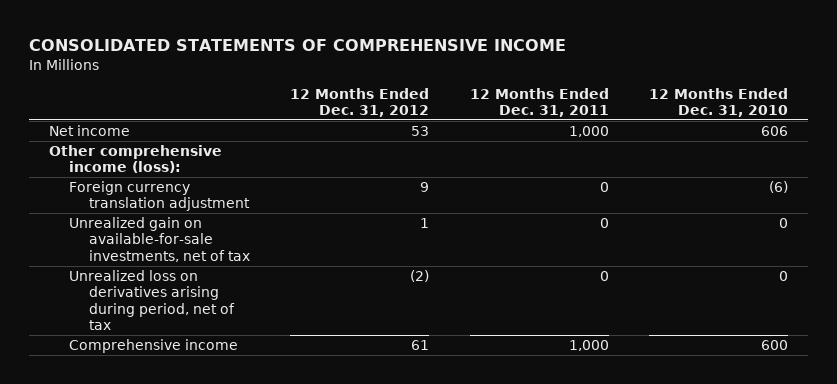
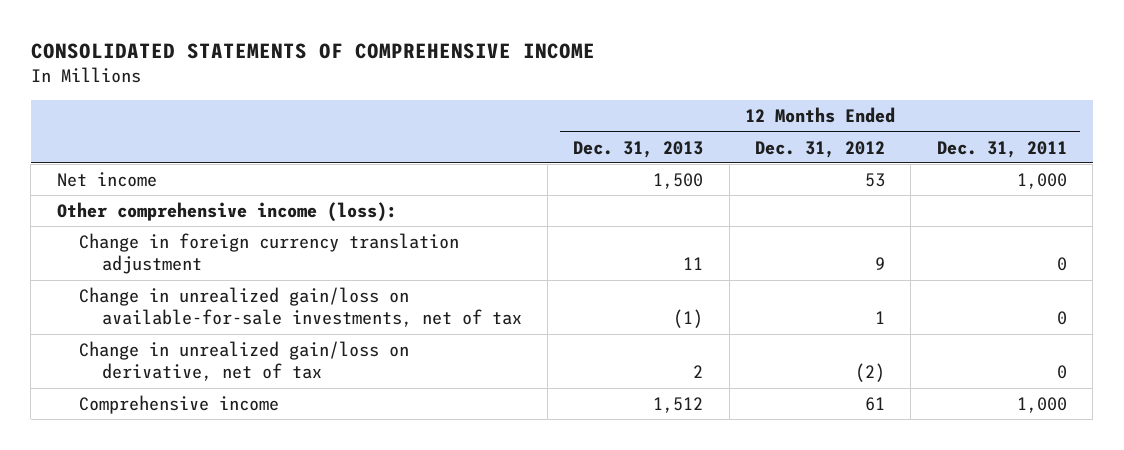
- | 12 Months Ended Dec. 31, 2012 | 12 Months Ended Dec. 31, 2011 | 12 Months Ended Dec. 31, 2010
+ | 12 Months Ended Dec. 31, 2013 | 12 Months Ended Dec. 31, 2012 | 12 Months Ended Dec. 31, 2011
- Foreign currency translation adjustment | 9 | 0 | (6)
- Unrealized gain on available-for-sale investments, net of tax | 1 | 0 | 0
- Unrealized loss on derivatives arising during period, net of tax | (2) | 0 | 0
+ Change in foreign currency translation adjustment | 11 | 9 | 0
+ Change in unrealized gain/loss on available-for-sale investments, net of tax | (1) | 1 | 0
+ Change in unrealized gain/loss on derivative, net of tax | 2 | (2) | 0

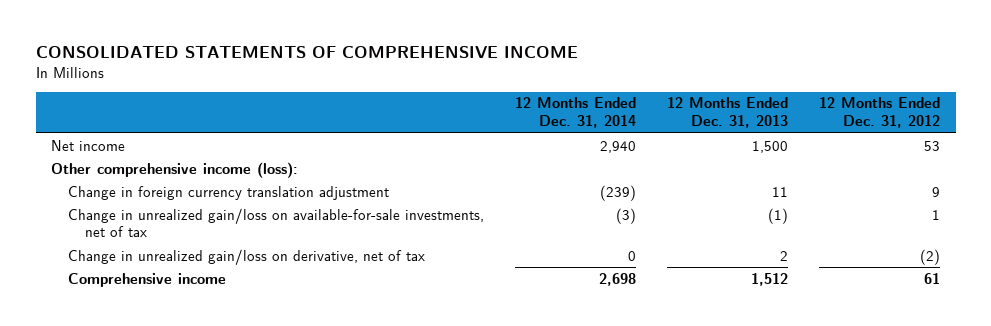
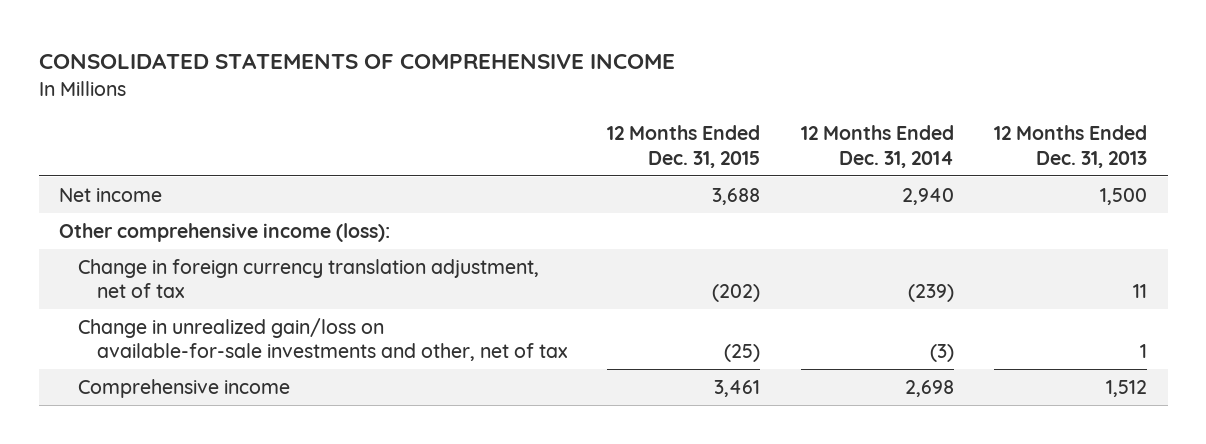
- | 12 Months Ended Dec. 31, 2014 | 12 Months Ended Dec. 31, 2013 | 12 Months Ended Dec. 31, 2012
+ | 12 Months Ended Dec. 31, 2015 | 12 Months Ended Dec. 31, 2014 | 12 Months Ended Dec. 31, 2013
- Change in foreign currency translation adjustment | (239) | 11 | 9
- Change in unrealized gain/loss on available-for-sale investments, net of tax | (3) | (1) | 1
- Change in unrealized gain/loss on derivative, net of tax | 0 | 2 | (2)
+ Change in foreign currency translation adjustment, net of tax | (202) | (239) | 11
+ Change in unrealized gain/loss on available-for-sale investments and other, net of tax | (25) | (3) | 1

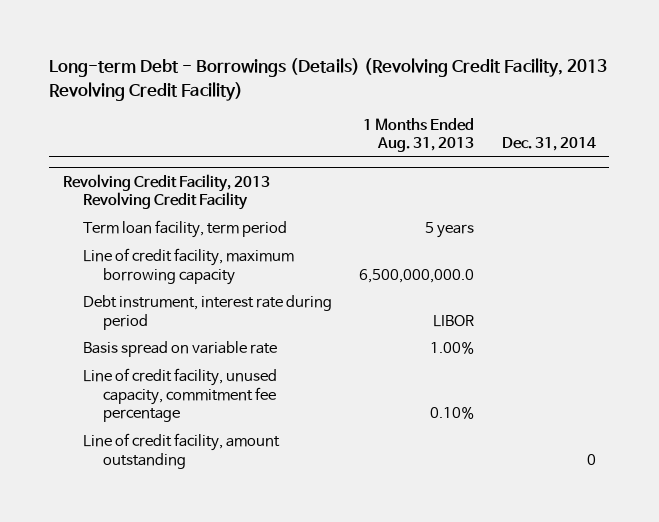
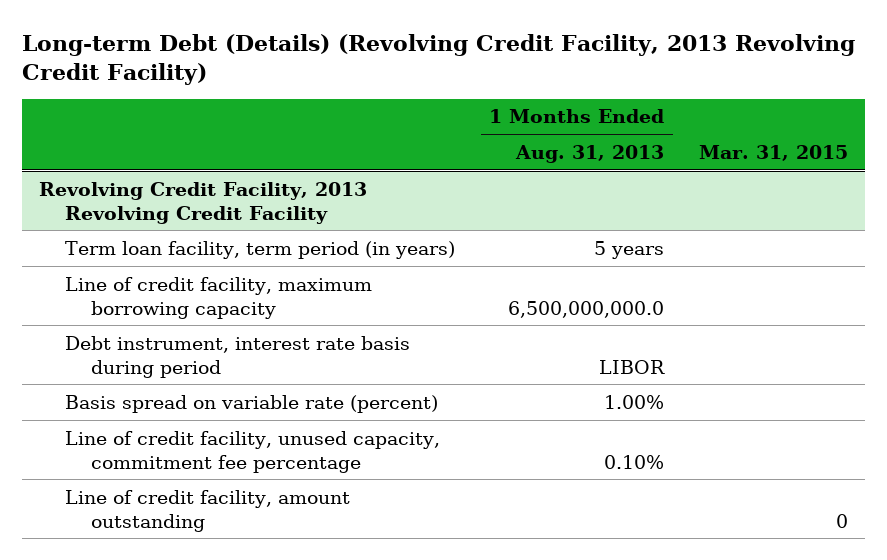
- Long-term Debt - Borrowings (Details) (Revolving Credit Facility, 2013 Revolving Credit Facility)
+ Long-term Debt (Details) (Revolving Credit Facility, 2013 Revolving Credit Facility)
- | 1 Months Ended Aug. 31, 2013 | Dec. 31, 2014
+ | 1 Months Ended Aug. 31, 2013 | Mar. 31, 2015
@ Revolving Credit Facility, 2013 Revolving Credit Facility
- Term loan facility, term period | 5 years |
+ Term loan facility, term period (in years) | 5 years |
- Debt instrument, interest rate during period | LIBOR |
- Basis spread on variable rate | 1.00% |
+ Debt instrument, interest rate basis during period | LIBOR |
+ Basis spread on variable rate (percent) | 1.00% |

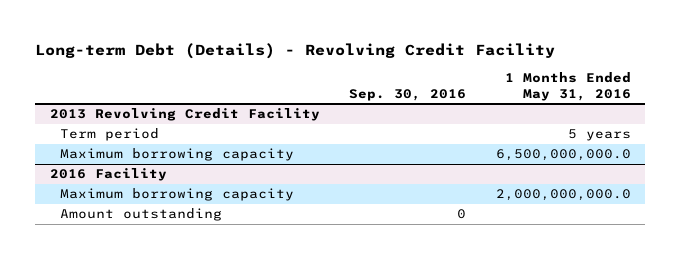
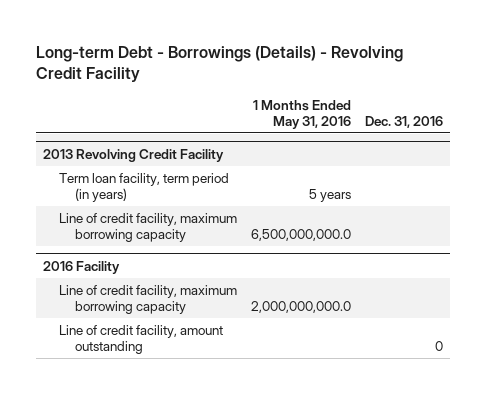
- Long-term Debt (Details) - Revolving Credit Facility
+ Long-term Debt - Borrowings (Details) - Revolving Credit Facility
- | Sep. 30, 2016 | 1 Months Ended May 31, 2016
+ | 1 Months Ended May 31, 2016 | Dec. 31, 2016
@ 2013 Revolving Credit Facility
- Term period | | 5 years
- Maximum borrowing capacity | | 6,500,000,000.0
+ Term loan facility, term period (in years) | 5 years |
+ Line of credit facility, maximum borrowing capacity | 6,500,000,000.0 |
@ 2016 Facility
- Maximum borrowing capacity | | 2,000,000,000.0
- Amount outstanding | 0 |
+ Line of credit facility, maximum borrowing capacity | 2,000,000,000.0 |
+ Line of credit facility, amount outstanding | | 0

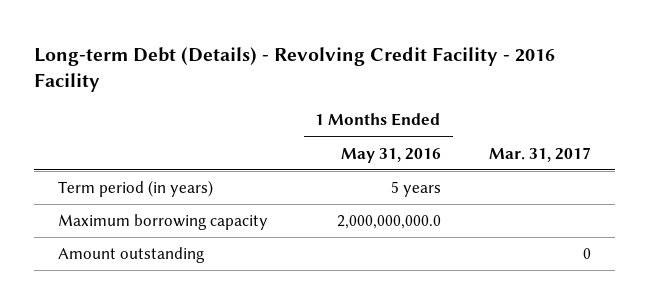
- Long-term Debt - Borrowings (Details) - Revolving Credit Facility
+ Long-term Debt (Details) - Revolving Credit Facility - 2016 Facility
- | 1 Months Ended May 31, 2016 | Dec. 31, 2016
+ | 1 Months Ended May 31, 2016 | Mar. 31, 2017
- 2013 Revolving Credit Facility
- Term loan facility, term period (in years) | 5 years |
- Line of credit facility, maximum borrowing capacity | 6,500,000,000.0 |
- 2016 Facility
- Line of credit facility, maximum borrowing capacity | 2,000,000,000.0 |
- Line of credit facility, amount outstanding | | 0
+ Term period (in years) | 5 years |
+ Maximum borrowing capacity | 2,000,000,000.0 |
+ Amount outstanding | | 0

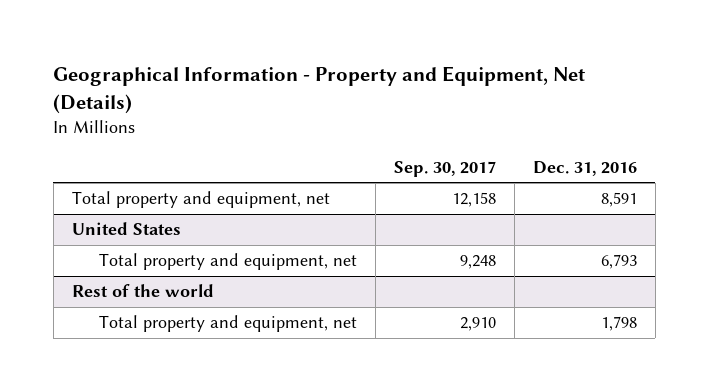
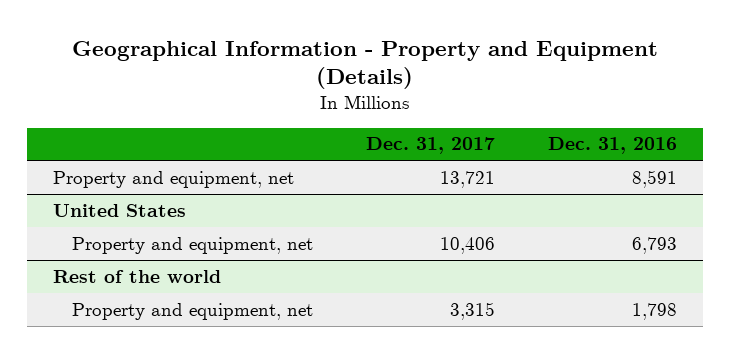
- Geographical Information - Property and Equipment, Net (Details)
+ Geographical Information - Property and Equipment (Details)
- | Sep. 30, 2017 | Dec. 31, 2016
+ | Dec. 31, 2017 | Dec. 31, 2016
- Total property and equipment, net | 12,158 | 8,591
+ Property and equipment, net | 13,721 | 8,591
@ United States
- Total property and equipment, net | 9,248 | 6,793
+ Property and equipment, net | 10,406 | 6,793
@ Rest of the world
- Total property and equipment, net | 2,910 | 1,798
+ Property and equipment, net | 3,315 | 1,798

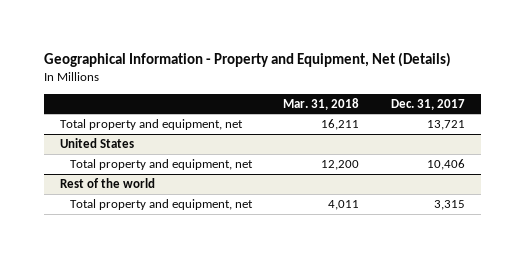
- Geographical Information - Property and Equipment (Details)
+ Geographical Information - Property and Equipment, Net (Details)
- | Dec. 31, 2017 | Dec. 31, 2016
+ | Mar. 31, 2018 | Dec. 31, 2017
- Property and equipment, net | 13,721 | 8,591
+ Total property and equipment, net | 16,211 | 13,721
@ United States
- Property and equipment, net | 10,406 | 6,793
+ Total property and equipment, net | 12,200 | 10,406
@ Rest of the world
- Property and equipment, net | 3,315 | 1,798
+ Total property and equipment, net | 4,011 | 3,315

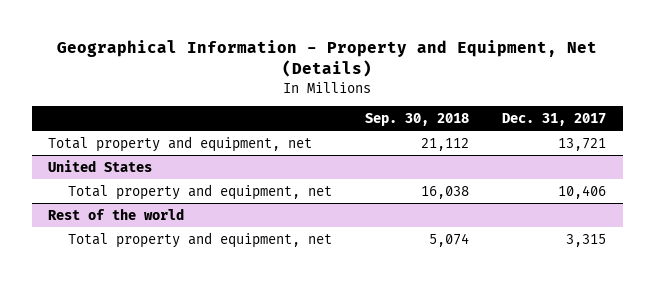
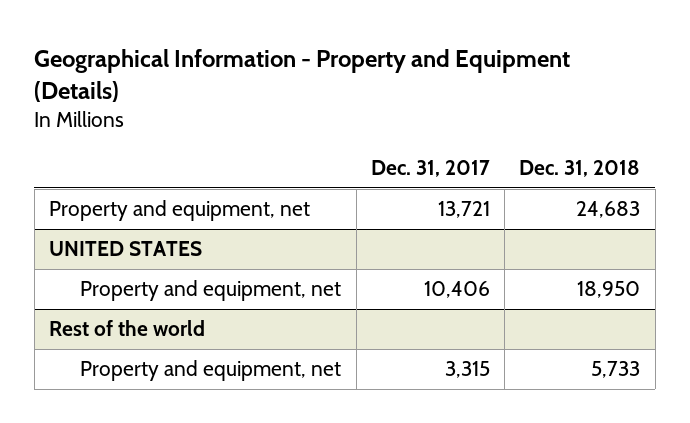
- Geographical Information - Property and Equipment, Net (Details)
+ Geographical Information - Property and Equipment (Details)
- | Sep. 30, 2018 | Dec. 31, 2017
+ | Dec. 31, 2017 | Dec. 31, 2018
- Total property and equipment, net | 21,112 | 13,721
- United States
- Total property and equipment, net | 16,038 | 10,406
+ Property and equipment, net | 13,721 | 24,683
+ UNITED STATES
+ Property and equipment, net | 10,406 | 18,950
@ Rest of the world
- Total property and equipment, net | 5,074 | 3,315
+ Property and equipment, net | 3,315 | 5,733

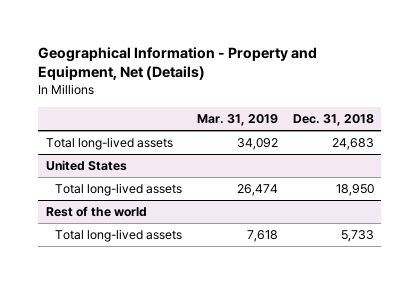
- Geographical Information - Property and Equipment (Details)
+ Geographical Information - Property and Equipment, Net (Details)
- | Dec. 31, 2017 | Dec. 31, 2018
+ | Mar. 31, 2019 | Dec. 31, 2018
- Property and equipment, net | 13,721 | 24,683
- UNITED STATES
- Property and equipment, net | 10,406 | 18,950
+ Total long-lived assets | 34,092 | 24,683
+ United States
+ Total long-lived assets | 26,474 | 18,950
@ Rest of the world
- Property and equipment, net | 3,315 | 5,733
+ Total long-lived assets | 7,618 | 5,733

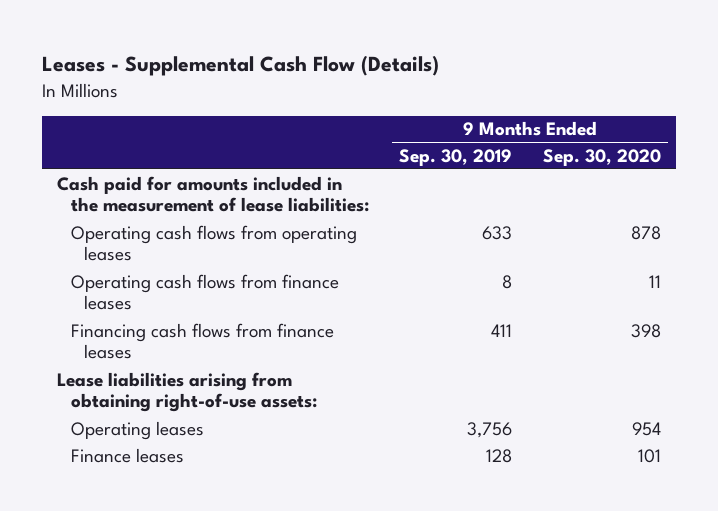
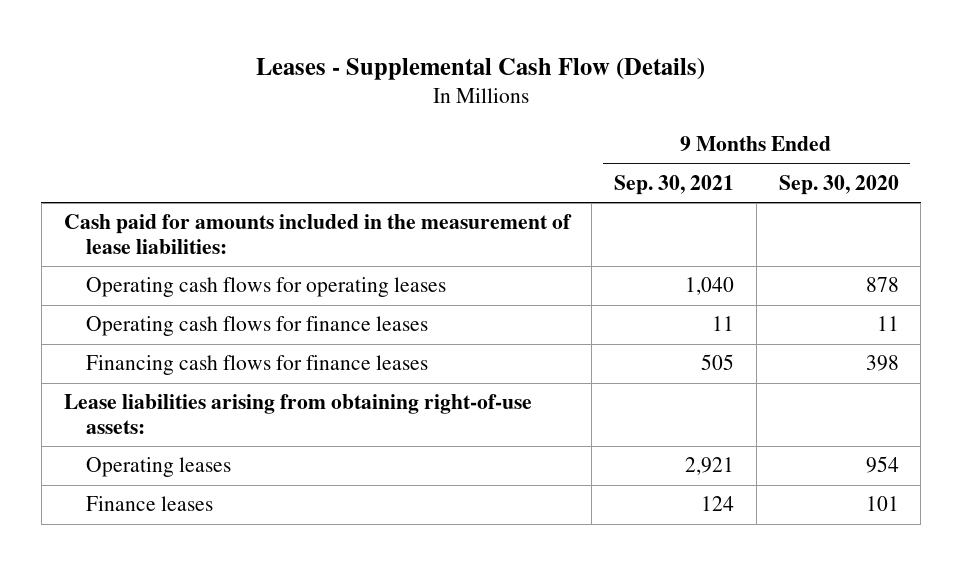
- | 9 Months Ended Sep. 30, 2019 | 9 Months Ended Sep. 30, 2020
+ | 9 Months Ended Sep. 30, 2021 | 9 Months Ended Sep. 30, 2020
- Operating cash flows from operating leases | 633 | 878
- Operating cash flows from finance leases | 8 | 11
- Financing cash flows from finance leases | 411 | 398
+ Operating cash flows for operating leases | 1,040 | 878
+ Operating cash flows for finance leases | 11 | 11
+ Financing cash flows for finance leases | 505 | 398

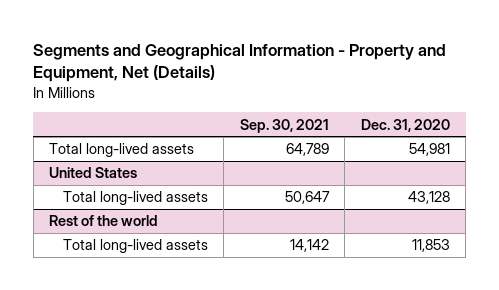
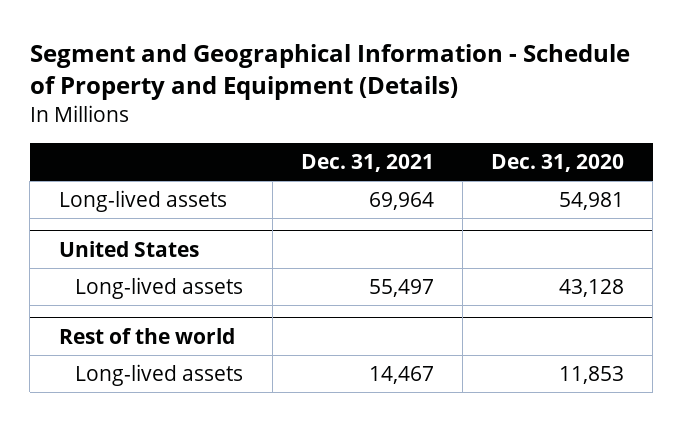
- Segments and Geographical Information - Property and Equipment, Net (Details)
+ Segment and Geographical Information - Schedule of Property and Equipment (Details)
- | Sep. 30, 2021 | Dec. 31, 2020
+ | Dec. 31, 2021 | Dec. 31, 2020
- Total long-lived assets | 64,789 | 54,981
+ Long-lived assets | 69,964 | 54,981
@ United States
- Total long-lived assets | 50,647 | 43,128
+ Long-lived assets | 55,497 | 43,128
@ Rest of the world
- Total long-lived assets | 14,142 | 11,853
+ Long-lived assets | 14,467 | 11,853

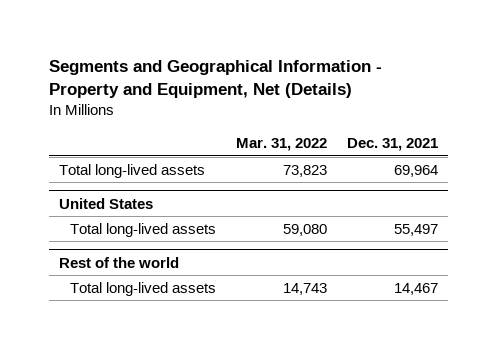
- Segment and Geographical Information - Schedule of Property and Equipment (Details)
+ Segments and Geographical Information - Property and Equipment, Net (Details)
- | Dec. 31, 2021 | Dec. 31, 2020
+ | Mar. 31, 2022 | Dec. 31, 2021
- Long-lived assets | 69,964 | 54,981
+ Total long-lived assets | 73,823 | 69,964
@ United States
- Long-lived assets | 55,497 | 43,128
+ Total long-lived assets | 59,080 | 55,497
@ Rest of the world
- Long-lived assets | 14,467 | 11,853
+ Total long-lived assets | 14,743 | 14,467

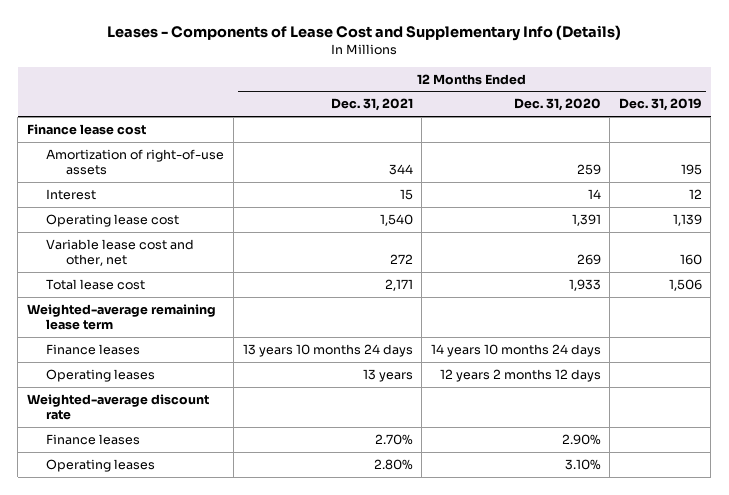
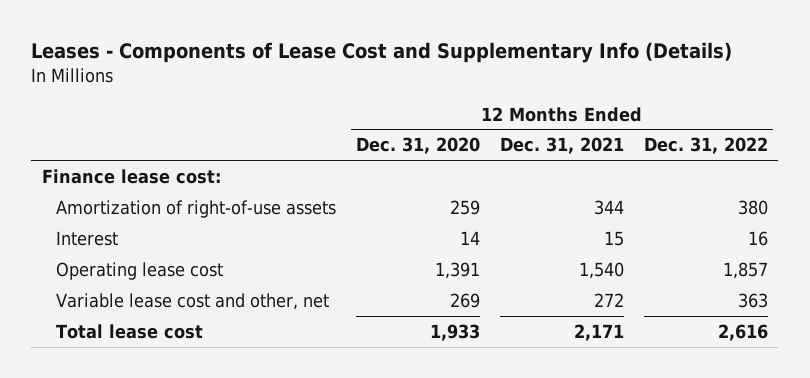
- | 12 Months Ended Dec. 31, 2021 | 12 Months Ended Dec. 31, 2020 | 12 Months Ended Dec. 31, 2019
+ | 12 Months Ended Dec. 31, 2020 | 12 Months Ended Dec. 31, 2021 | 12 Months Ended Dec. 31, 2022
- Finance lease cost
+ Finance lease cost:
- Weighted-average remaining lease term
- Finance leases | 13 years 10 months 24 days | 14 years 10 months 24 days |
- Operating leases | 13 years | 12 years 2 months 12 days |
- Weighted-average discount rate
- Finance leases | 2.70% | 2.90% |
- Operating leases | 2.80% | 3.10% |

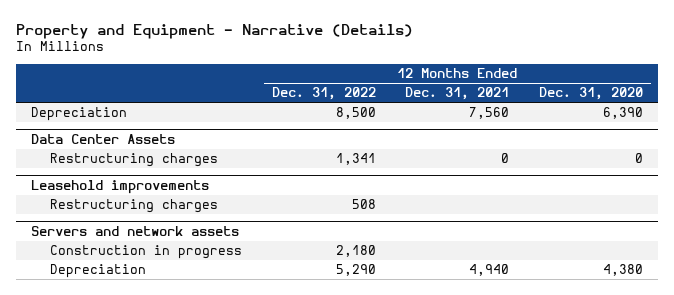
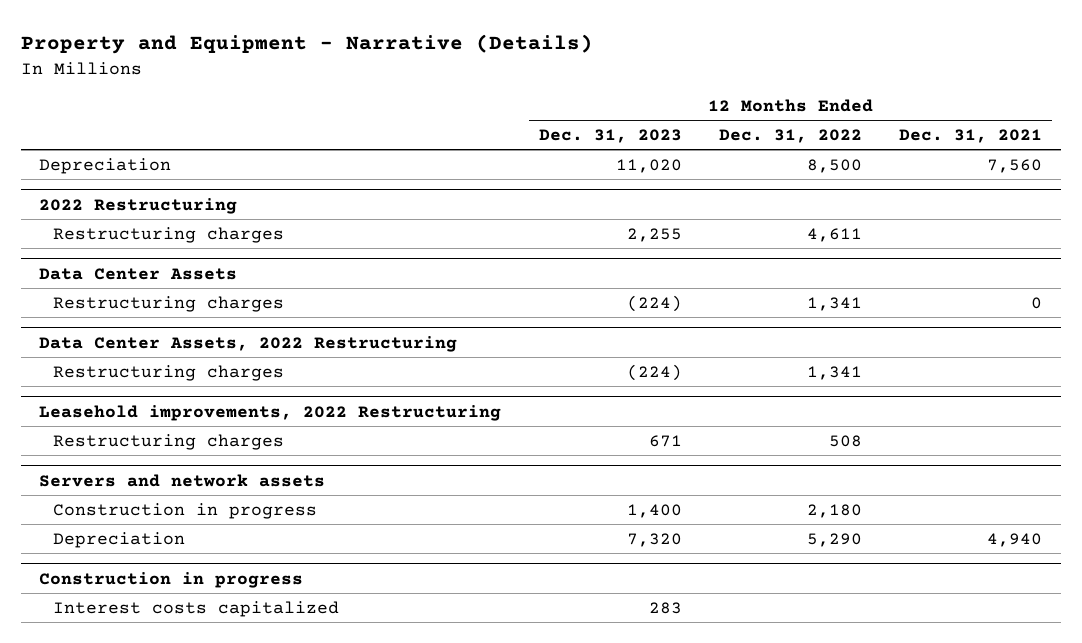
- | 12 Months Ended Dec. 31, 2022 | 12 Months Ended Dec. 31, 2021 | 12 Months Ended Dec. 31, 2020
+ | 12 Months Ended Dec. 31, 2023 | 12 Months Ended Dec. 31, 2022 | 12 Months Ended Dec. 31, 2021
+ 2022 Restructuring
+ Restructuring charges | 2,255 | 4,611 |
- Leasehold improvements
+ Data Center Assets, 2022 Restructuring
+ Restructuring charges | (224) | 1,341 |
+ Leasehold improvements, 2022 Restructuring
+ Construction in progress
+ Interest costs capitalized | 283 | |

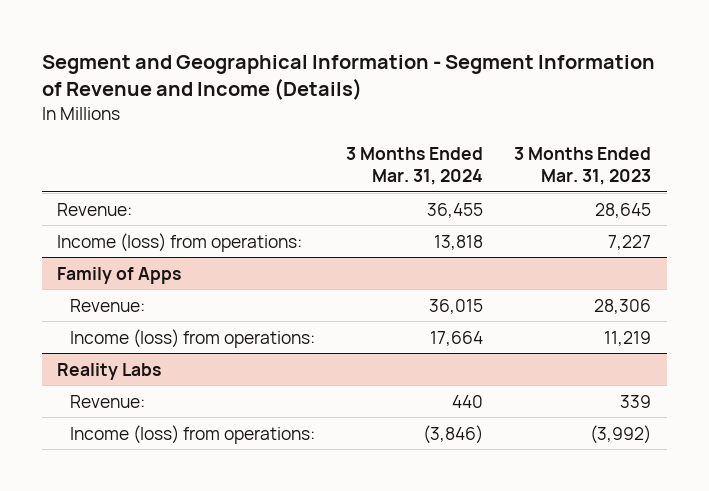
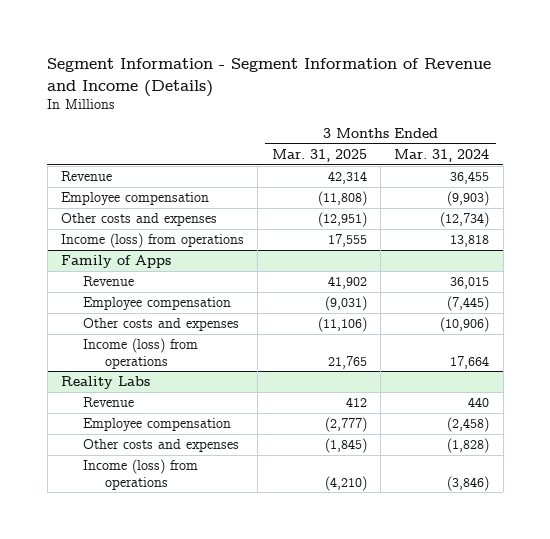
- Segment and Geographical Information - Segment Information of Revenue and Income (Details)
+ Segment Information - Segment Information of Revenue and Income (Details)
- | 3 Months Ended Mar. 31, 2024 | 3 Months Ended Mar. 31, 2023
+ | 3 Months Ended Mar. 31, 2025 | 3 Months Ended Mar. 31, 2024
- Revenue: | 36,455 | 28,645
- Income (loss) from operations: | 13,818 | 7,227
+ Revenue | 42,314 | 36,455
+ Employee compensation | (11,808) | (9,903)
+ Other costs and expenses | (12,951) | (12,734)
+ Income (loss) from operations | 17,555 | 13,818
@ Family of Apps
- Revenue: | 36,015 | 28,306
- Income (loss) from operations: | 17,664 | 11,219
+ Revenue | 41,902 | 36,015
+ Employee compensation | (9,031) | (7,445)
+ Other costs and expenses | (11,106) | (10,906)
+ Income (loss) from operations | 21,765 | 17,664
@ Reality Labs
- Revenue: | 440 | 339
- Income (loss) from operations: | (3,846) | (3,992)
+ Revenue | 412 | 440
+ Employee compensation | (2,777) | (2,458)
+ Other costs and expenses | (1,845) | (1,828)
+ Income (loss) from operations | (4,210) | (3,846)

